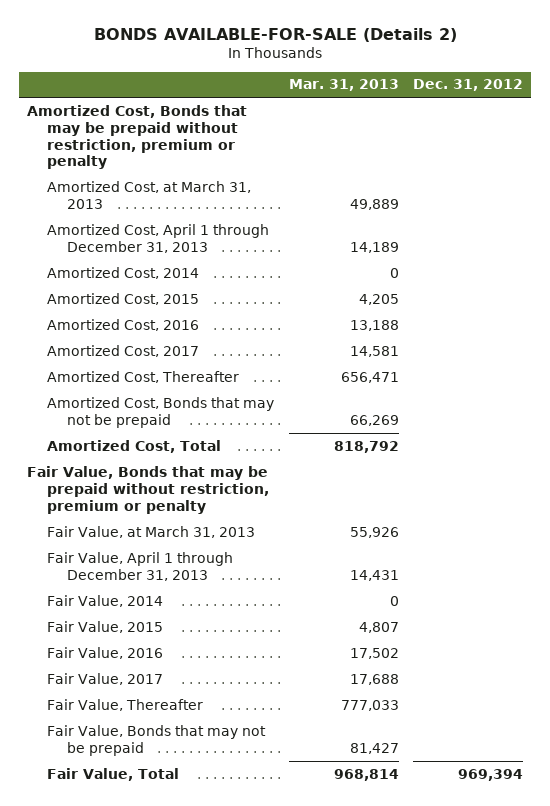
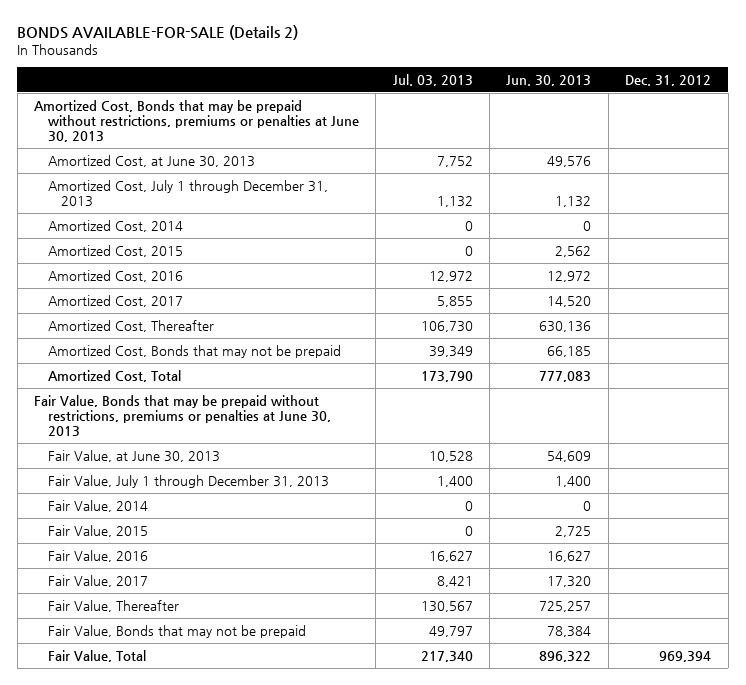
- | Mar. 31, 2013 | Dec. 31, 2012
+ | Jul. 03, 2013 | Jun. 30, 2013 | Dec. 31, 2012
- Amortized Cost, Bonds that may be prepaid without restriction, premium or penalty
- Amortized Cost, at March 31, 2013 | 49,889 |
- Amortized Cost, April 1 through December 31, 2013 | 14,189 |
+ Amortized Cost, Bonds that may be prepaid without restrictions, premiums or penalties at June 30, 2013
+ Amortized Cost, at June 30, 2013 | 7,752 | 49,576 |
+ Amortized Cost, July 1 through December 31, 2013 | 1,132 | 1,132 |
- Fair Value, Bonds that may be prepaid without restriction, premium or penalty
- Fair Value, at March 31, 2013 | 55,926 |
- Fair Value, April 1 through December 31, 2013 | 14,431 |
+ Fair Value, Bonds that may be prepaid without restrictions, premiums or penalties at June 30, 2013
+ Fair Value, at June 30, 2013 | 10,528 | 54,609 |
+ Fair Value, July 1 through December 31, 2013 | 1,400 | 1,400 |

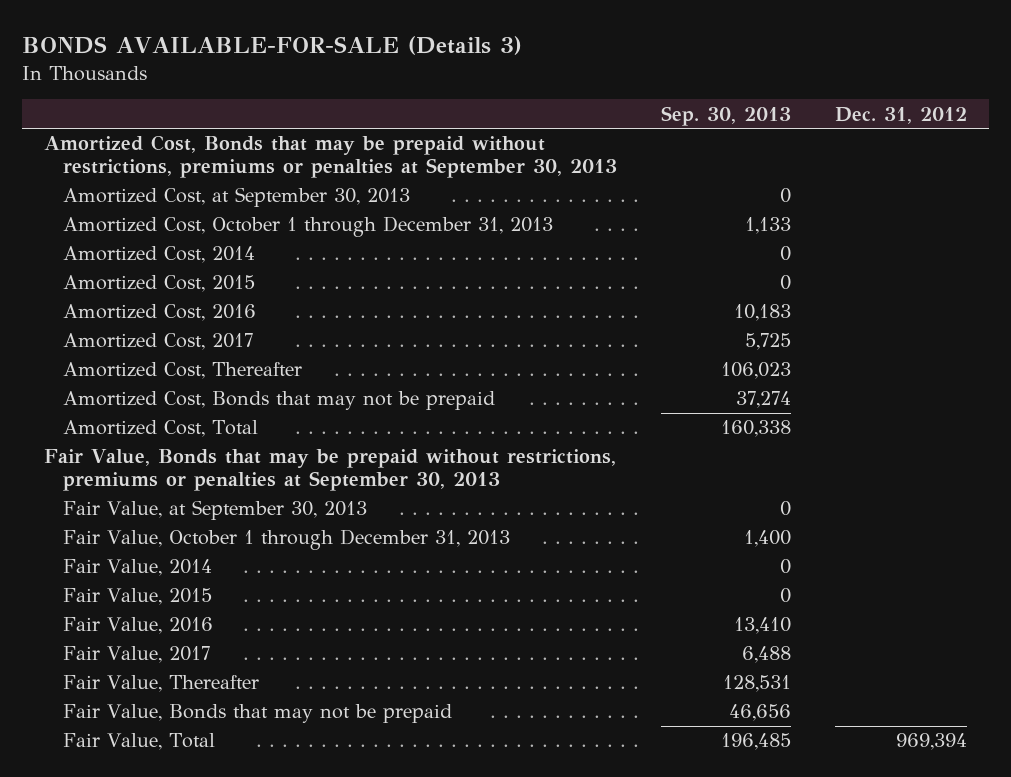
- BONDS AVAILABLE-FOR-SALE (Details 2)
+ BONDS AVAILABLE-FOR-SALE (Details 3)
- | Jul. 03, 2013 | Jun. 30, 2013 | Dec. 31, 2012
+ | Sep. 30, 2013 | Dec. 31, 2012
- Amortized Cost, Bonds that may be prepaid without restrictions, premiums or penalties at June 30, 2013
- Amortized Cost, at June 30, 2013 | 7,752 | 49,576 |
- Amortized Cost, July 1 through December 31, 2013 | 1,132 | 1,132 |
+ Amortized Cost, Bonds that may be prepaid without restrictions, premiums or penalties at September 30, 2013
+ Amortized Cost, at September 30, 2013 | 0 |
+ Amortized Cost, October 1 through December 31, 2013 | 1,133 |
- Fair Value, Bonds that may be prepaid without restrictions, premiums or penalties at June 30, 2013
- Fair Value, at June 30, 2013 | 10,528 | 54,609 |
- Fair Value, July 1 through December 31, 2013 | 1,400 | 1,400 |
+ Fair Value, Bonds that may be prepaid without restrictions, premiums or penalties at September 30, 2013
+ Fair Value, at September 30, 2013 | 0 |
+ Fair Value, October 1 through December 31, 2013 | 1,400 |

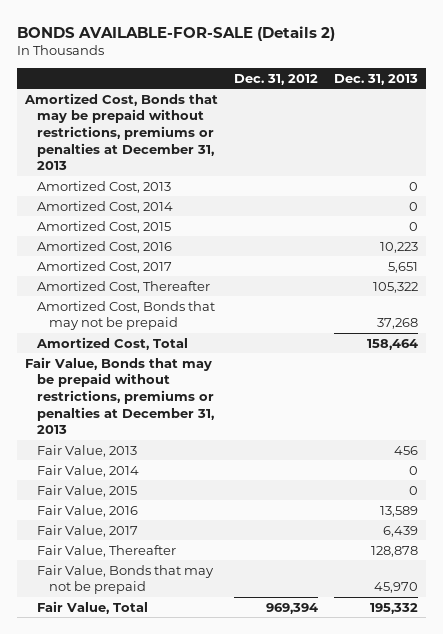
- BONDS AVAILABLE-FOR-SALE (Details 3)
+ BONDS AVAILABLE-FOR-SALE (Details 2)
- | Sep. 30, 2013 | Dec. 31, 2012
+ | Dec. 31, 2012 | Dec. 31, 2013
- Amortized Cost, Bonds that may be prepaid without restrictions, premiums or penalties at September 30, 2013
- Amortized Cost, at September 30, 2013 | 0 |
- Amortized Cost, October 1 through December 31, 2013 | 1,133 |
+ Amortized Cost, Bonds that may be prepaid without restrictions, premiums or penalties at December 31, 2013
+ Amortized Cost, 2013 | | 0
- Fair Value, Bonds that may be prepaid without restrictions, premiums or penalties at September 30, 2013
- Fair Value, at September 30, 2013 | 0 |
- Fair Value, October 1 through December 31, 2013 | 1,400 |
+ Fair Value, Bonds that may be prepaid without restrictions, premiums or penalties at December 31, 2013
+ Fair Value, 2013 | | 456

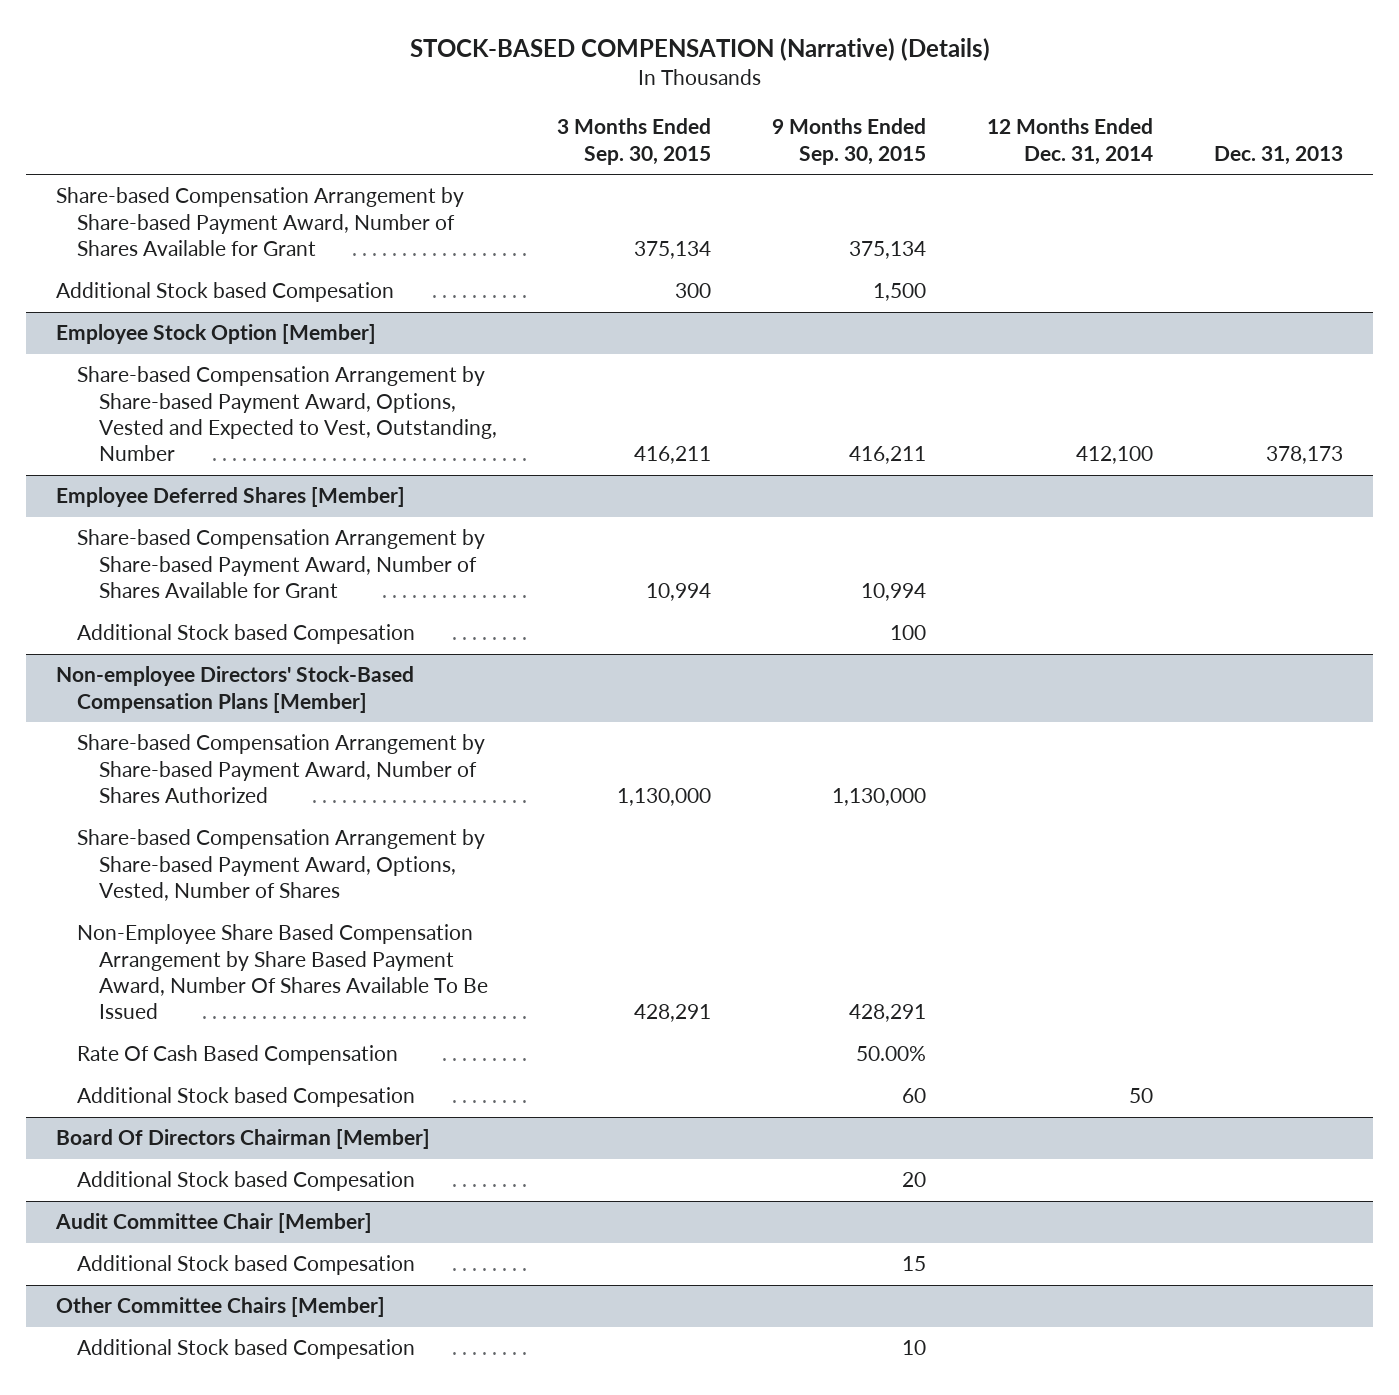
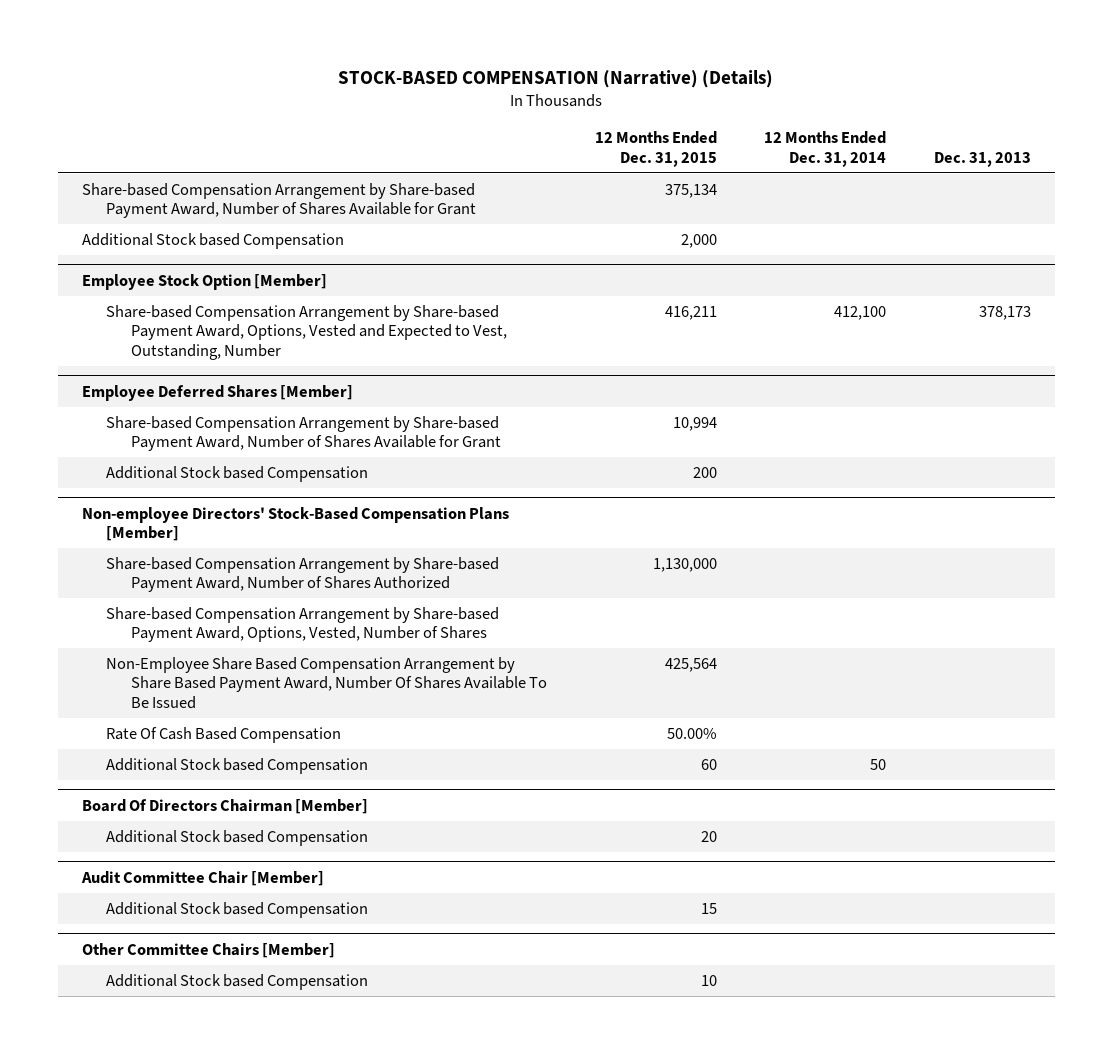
- | 3 Months Ended Sep. 30, 2015 | 9 Months Ended Sep. 30, 2015 | 12 Months Ended Dec. 31, 2014 | Dec. 31, 2013
+ | 12 Months Ended Dec. 31, 2015 | 12 Months Ended Dec. 31, 2014 | Dec. 31, 2013
- Additional Stock based Compesation | 300 | 1,500 | |
+ Additional Stock based Compensation | 2,000 | |
@ Employee Deferred Shares [Member]
- Additional Stock based Compesation | | 100 | |
+ Additional Stock based Compensation | 200 | |
@ Non-employee Directors' Stock-Based Compensation Plans [Member]
- Additional Stock based Compesation | | 60 | 50 |
+ Additional Stock based Compensation | 60 | 50 |
@ Board Of Directors Chairman [Member]
- Additional Stock based Compesation | | 20 | |
+ Additional Stock based Compensation | 20 | |
@ Audit Committee Chair [Member]
- Additional Stock based Compesation | | 15 | |
+ Additional Stock based Compensation | 15 | |
@ Other Committee Chairs [Member]
- Additional Stock based Compesation | | 10 | |
+ Additional Stock based Compensation | 10 | |

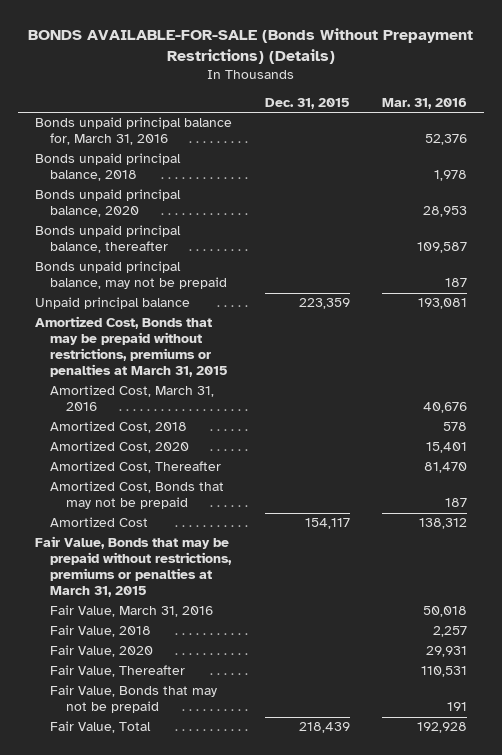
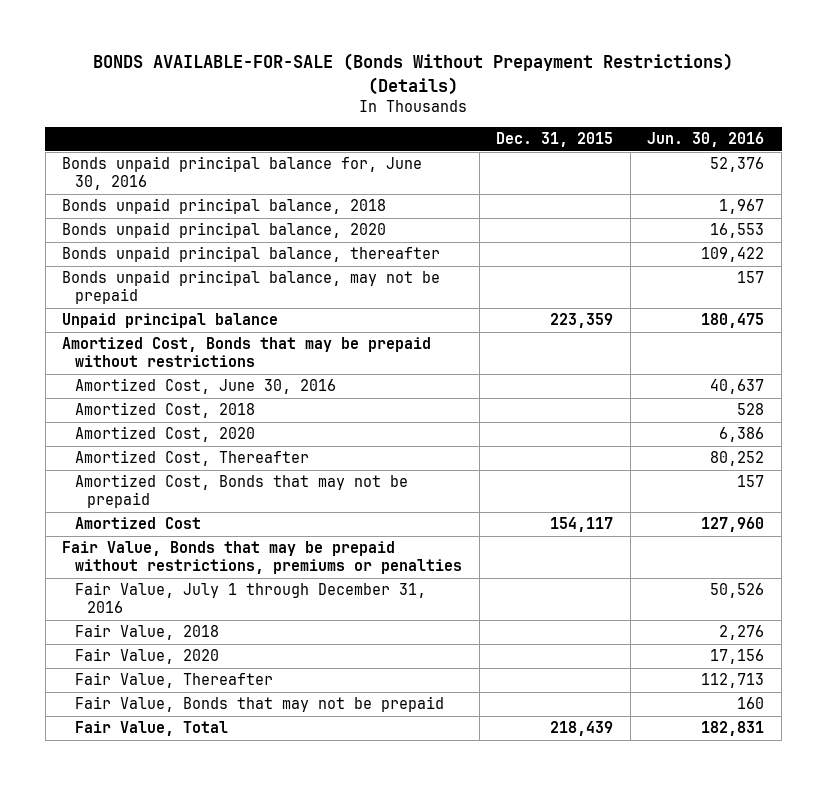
- | Dec. 31, 2015 | Mar. 31, 2016
+ | Dec. 31, 2015 | Jun. 30, 2016
- Bonds unpaid principal balance for, March 31, 2016 | | 52,376
+ Bonds unpaid principal balance for, June 30, 2016 | | 52,376
- Amortized Cost, Bonds that may be prepaid without restrictions, premiums or penalties at March 31, 2015
- Amortized Cost, March 31, 2016 | | 40,676
+ Amortized Cost, Bonds that may be prepaid without restrictions
+ Amortized Cost, June 30, 2016 | | 40,637
- Fair Value, Bonds that may be prepaid without restrictions, premiums or penalties at March 31, 2015
- Fair Value, March 31, 2016 | | 50,018
+ Fair Value, Bonds that may be prepaid without restrictions, premiums or penalties
+ Fair Value, July 1 through December 31, 2016 | | 50,526

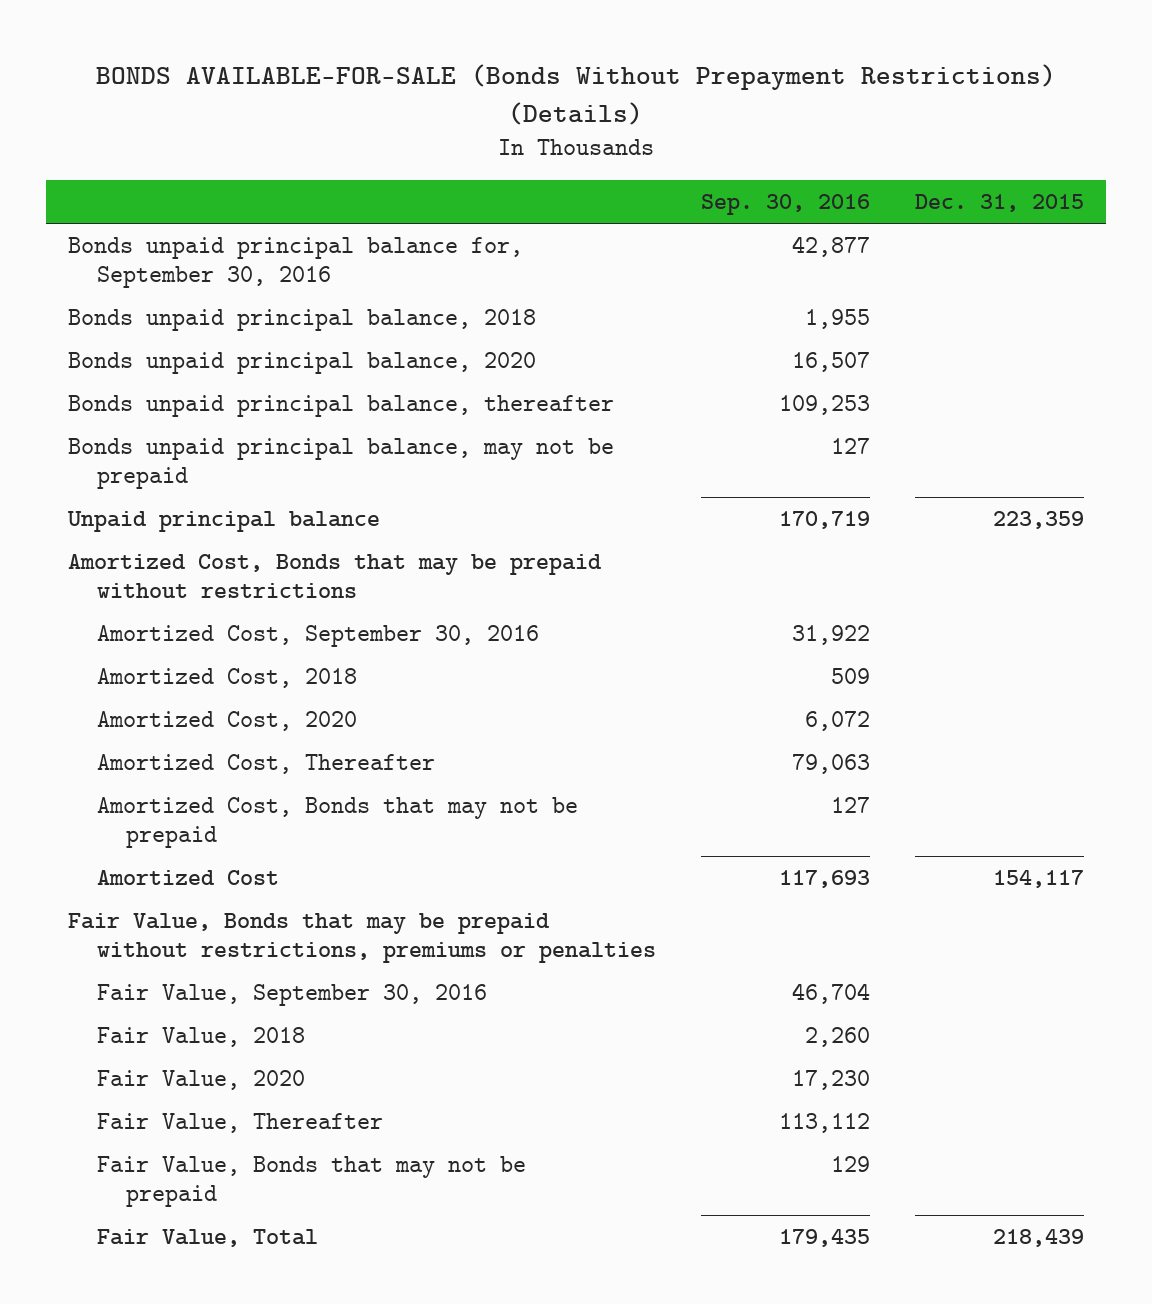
- | Dec. 31, 2015 | Jun. 30, 2016
+ | Sep. 30, 2016 | Dec. 31, 2015
- Bonds unpaid principal balance for, June 30, 2016 | | 52,376
+ Bonds unpaid principal balance for, September 30, 2016 | 42,877 |
- Amortized Cost, June 30, 2016 | | 40,637
+ Amortized Cost, September 30, 2016 | 31,922 |
- Fair Value, July 1 through December 31, 2016 | | 50,526
+ Fair Value, September 30, 2016 | 46,704 |

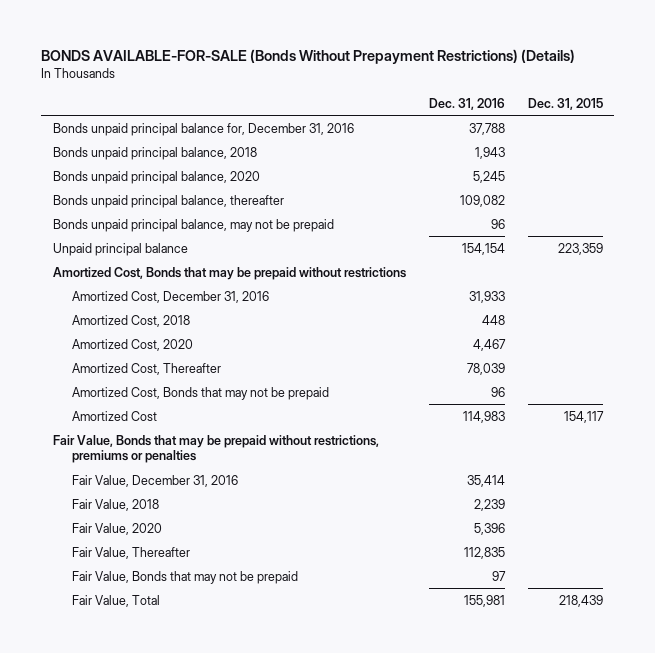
- | Sep. 30, 2016 | Dec. 31, 2015
+ | Dec. 31, 2016 | Dec. 31, 2015
- Bonds unpaid principal balance for, September 30, 2016 | 42,877 |
+ Bonds unpaid principal balance for, December 31, 2016 | 37,788 |
- Amortized Cost, September 30, 2016 | 31,922 |
+ Amortized Cost, December 31, 2016 | 31,933 |
- Fair Value, September 30, 2016 | 46,704 |
+ Fair Value, December 31, 2016 | 35,414 |

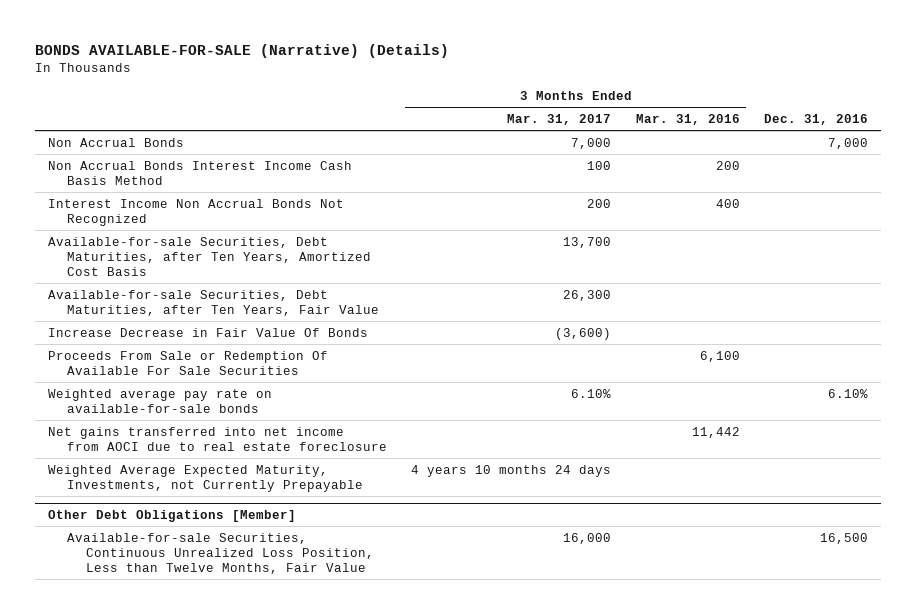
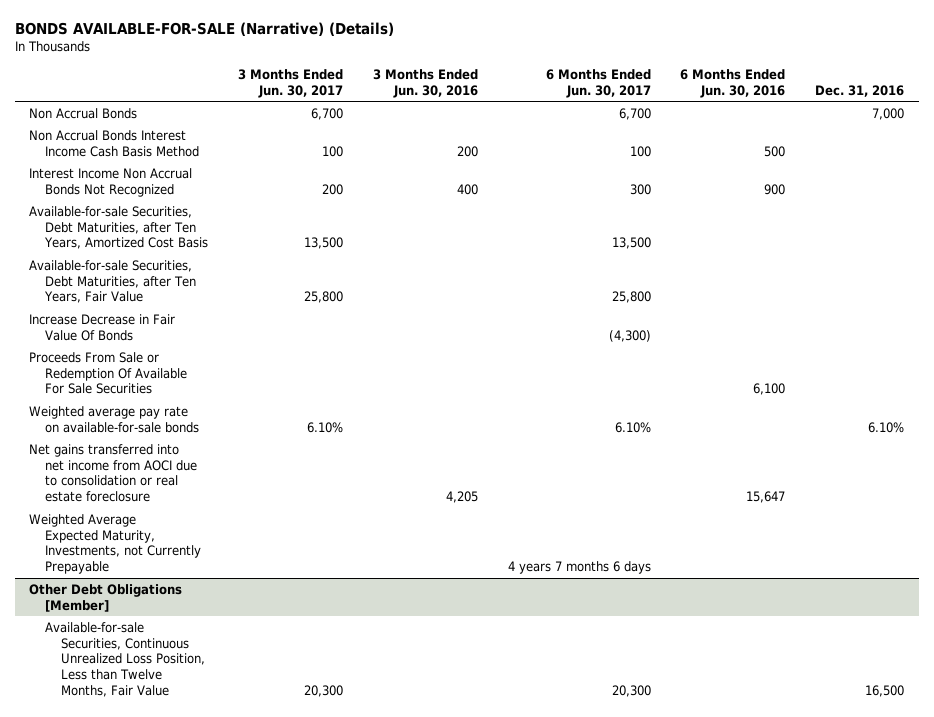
- | 3 Months Ended Mar. 31, 2017 | 3 Months Ended Mar. 31, 2016 | Dec. 31, 2016
+ | 3 Months Ended Jun. 30, 2017 | 3 Months Ended Jun. 30, 2016 | 6 Months Ended Jun. 30, 2017 | 6 Months Ended Jun. 30, 2016 | Dec. 31, 2016
- Net gains transferred into net income from AOCI due to real estate foreclosure | | 11,442 |
+ Net gains transferred into net income from AOCI due to consolidation or real estate foreclosure | | 4,205 | | 15,647 |

